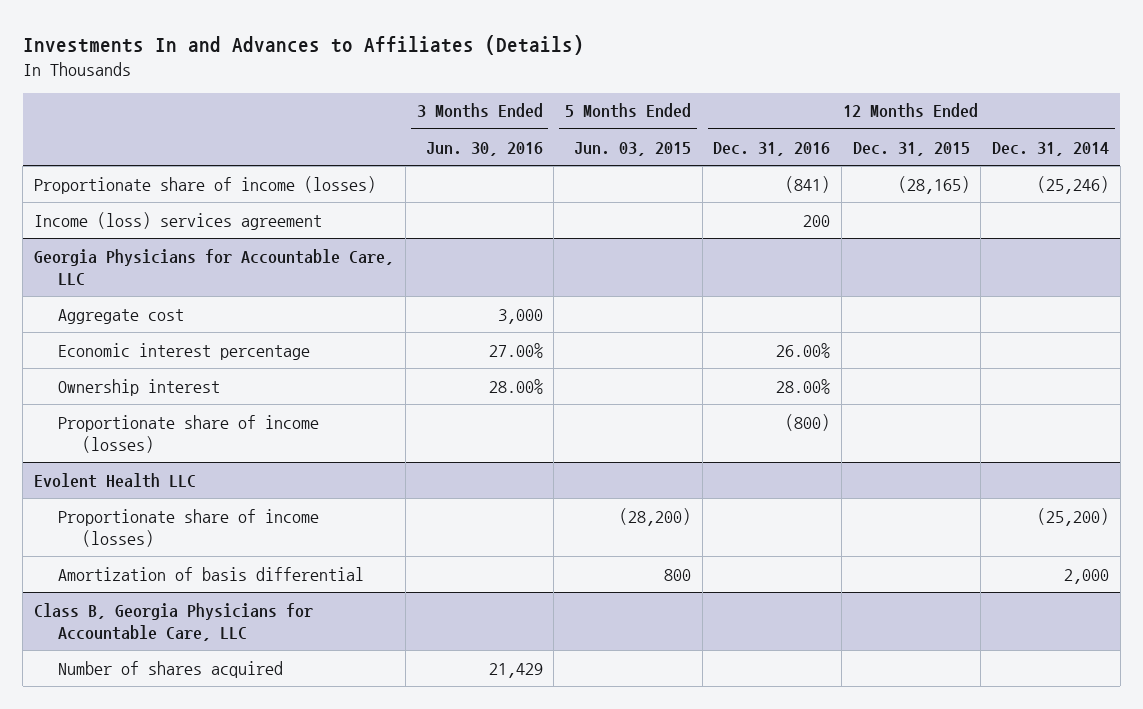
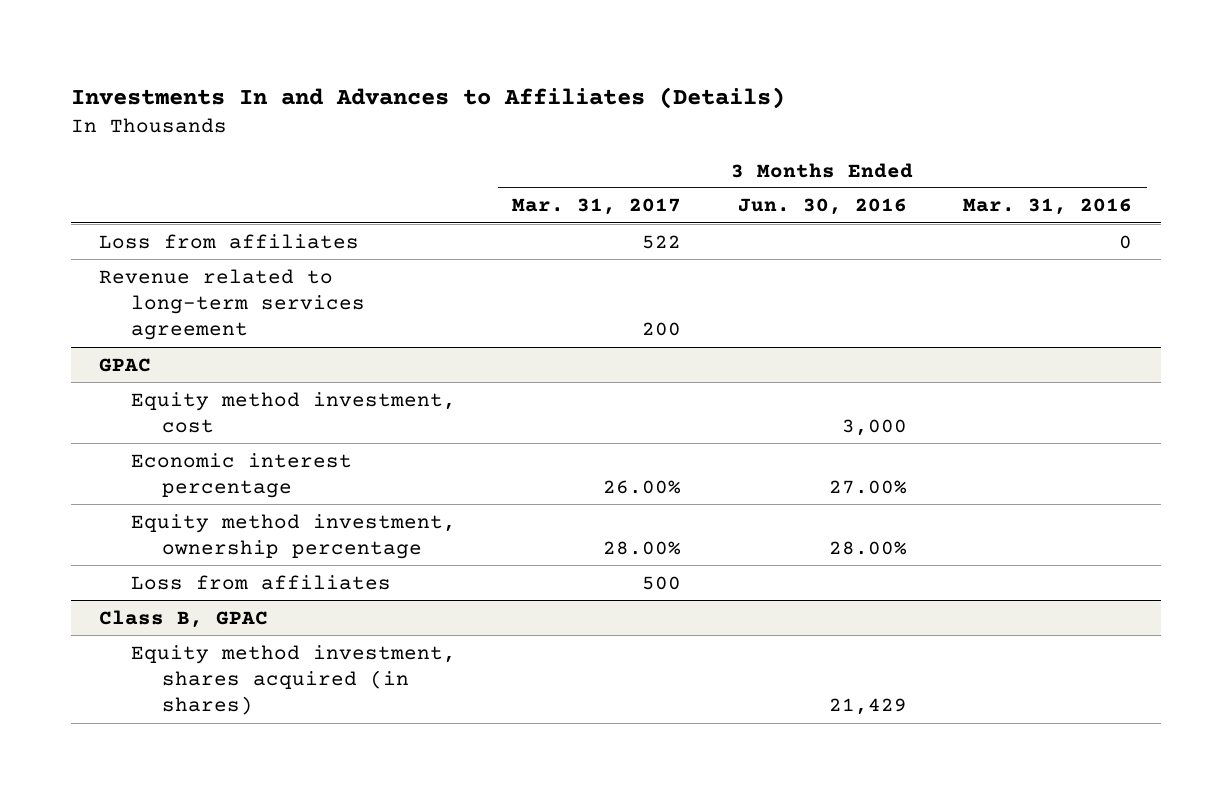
- | 3 Months Ended Jun. 30, 2016 | 5 Months Ended Jun. 03, 2015 | 12 Months Ended Dec. 31, 2016 | 12 Months Ended Dec. 31, 2015 | 12 Months Ended Dec. 31, 2014
+ | 3 Months Ended Mar. 31, 2017 | 3 Months Ended Jun. 30, 2016 | 3 Months Ended Mar. 31, 2016
- Proportionate share of income (losses) | | | (841) | (28,165) | (25,246)
- Income (loss) services agreement | | | 200 | |
- Georgia Physicians for Accountable Care, LLC
- Aggregate cost | 3,000 | | | |
+ Loss from affiliates | 522 | | 0
+ Revenue related to long-term services agreement | 200 | |
+ GPAC
+ Equity method investment, cost | | 3,000 |
- Ownership interest | 28.00% | | 28.00% | |
- Proportionate share of income (losses) | | | (800) | |
- Evolent Health LLC
- Proportionate share of income (losses) | | (28,200) | | | (25,200)
- Amortization of basis differential | | 800 | | | 2,000
- Class B, Georgia Physicians for Accountable Care, LLC
- Number of shares acquired | 21,429 | | | |
+ Equity method investment, ownership percentage | 28.00% | 28.00% |
+ Loss from affiliates | 500 | |
+ Class B, GPAC
+ Equity method investment, shares acquired (in shares) | | 21,429 |

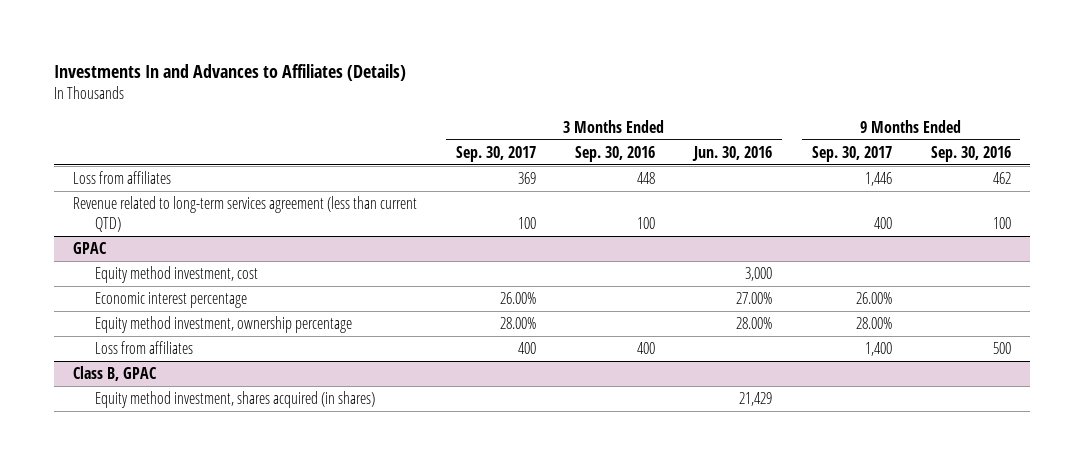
- | 3 Months Ended Mar. 31, 2017 | 3 Months Ended Jun. 30, 2016 | 3 Months Ended Mar. 31, 2016
+ | 3 Months Ended Sep. 30, 2017 | 3 Months Ended Sep. 30, 2016 | 3 Months Ended Jun. 30, 2016 | 9 Months Ended Sep. 30, 2017 | 9 Months Ended Sep. 30, 2016
- Revenue related to long-term services agreement | 200 | |
+ Revenue related to long-term services agreement (less than current QTD) | 100 | 100 | | 400 | 100

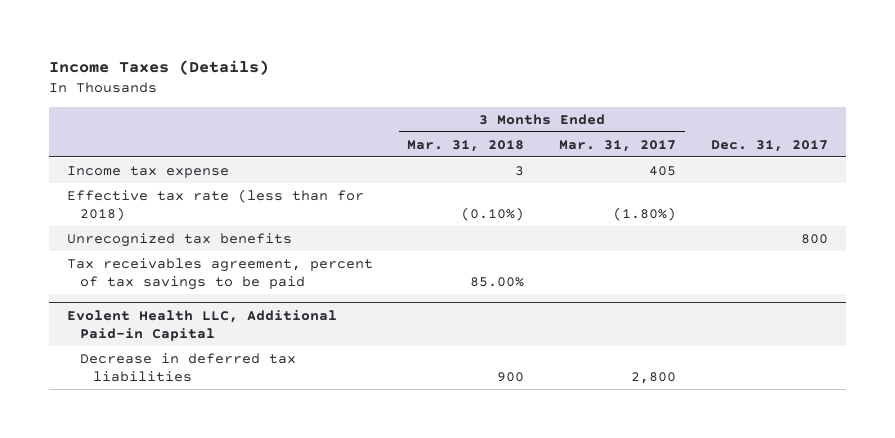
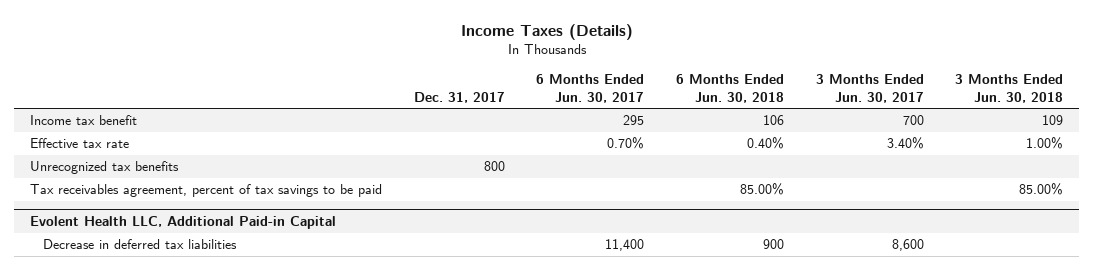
- | 3 Months Ended Mar. 31, 2018 | 3 Months Ended Mar. 31, 2017 | Dec. 31, 2017
+ | Dec. 31, 2017 | 6 Months Ended Jun. 30, 2017 | 6 Months Ended Jun. 30, 2018 | 3 Months Ended Jun. 30, 2017 | 3 Months Ended Jun. 30, 2018
- Income tax expense | 3 | 405 |
- Effective tax rate (less than for 2018) | (0.10%) | (1.80%) |
+ Income tax benefit | | 295 | 106 | 700 | 109
+ Effective tax rate | | 0.70% | 0.40% | 3.40% | 1.00%

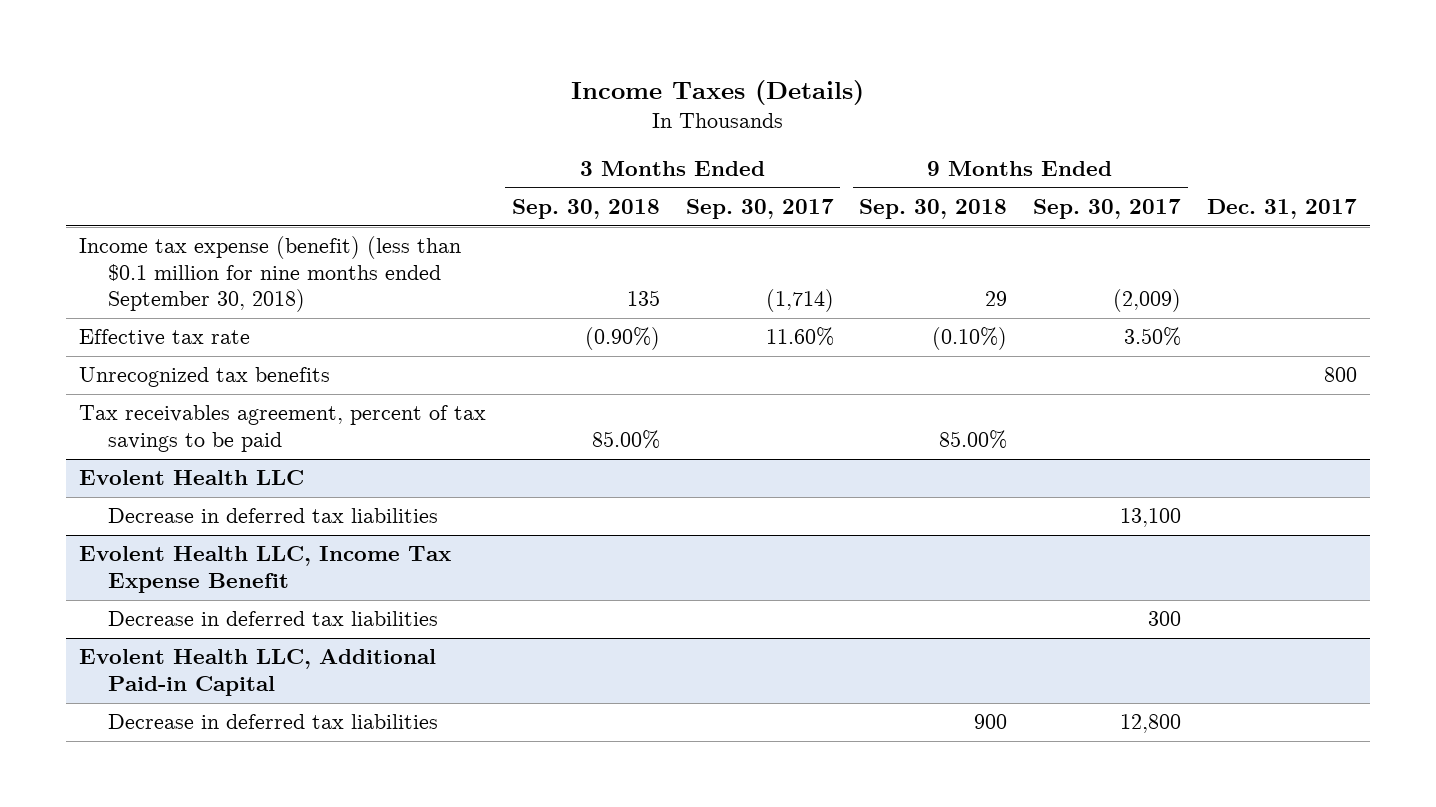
- | Dec. 31, 2017 | 6 Months Ended Jun. 30, 2017 | 6 Months Ended Jun. 30, 2018 | 3 Months Ended Jun. 30, 2017 | 3 Months Ended Jun. 30, 2018
+ | 3 Months Ended Sep. 30, 2018 | 3 Months Ended Sep. 30, 2017 | 9 Months Ended Sep. 30, 2018 | 9 Months Ended Sep. 30, 2017 | Dec. 31, 2017
- Income tax benefit | | 295 | 106 | 700 | 109
+ Income tax expense (benefit) (less than $0.1 million for nine months ended September 30, 2018) | 135 | (1,714) | 29 | (2,009) |
+ Evolent Health LLC
+ Decrease in deferred tax liabilities | | | | 13,100 |
+ Evolent Health LLC, Income Tax Expense Benefit
+ Decrease in deferred tax liabilities | | | | 300 |

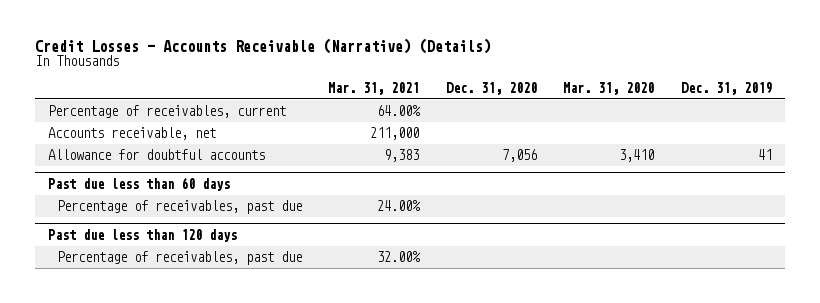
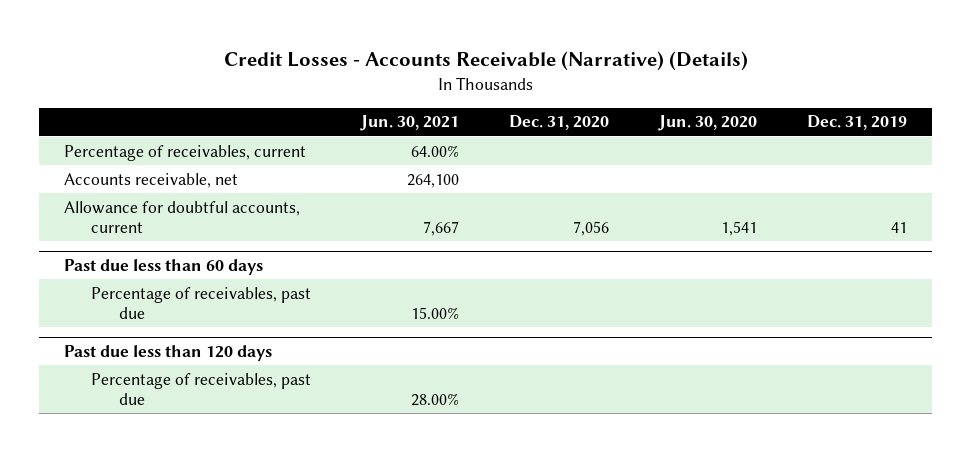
- | Mar. 31, 2021 | Dec. 31, 2020 | Mar. 31, 2020 | Dec. 31, 2019
+ | Jun. 30, 2021 | Dec. 31, 2020 | Jun. 30, 2020 | Dec. 31, 2019
- Allowance for doubtful accounts | 9,383 | 7,056 | 3,410 | 41
+ Allowance for doubtful accounts, current | 7,667 | 7,056 | 1,541 | 41

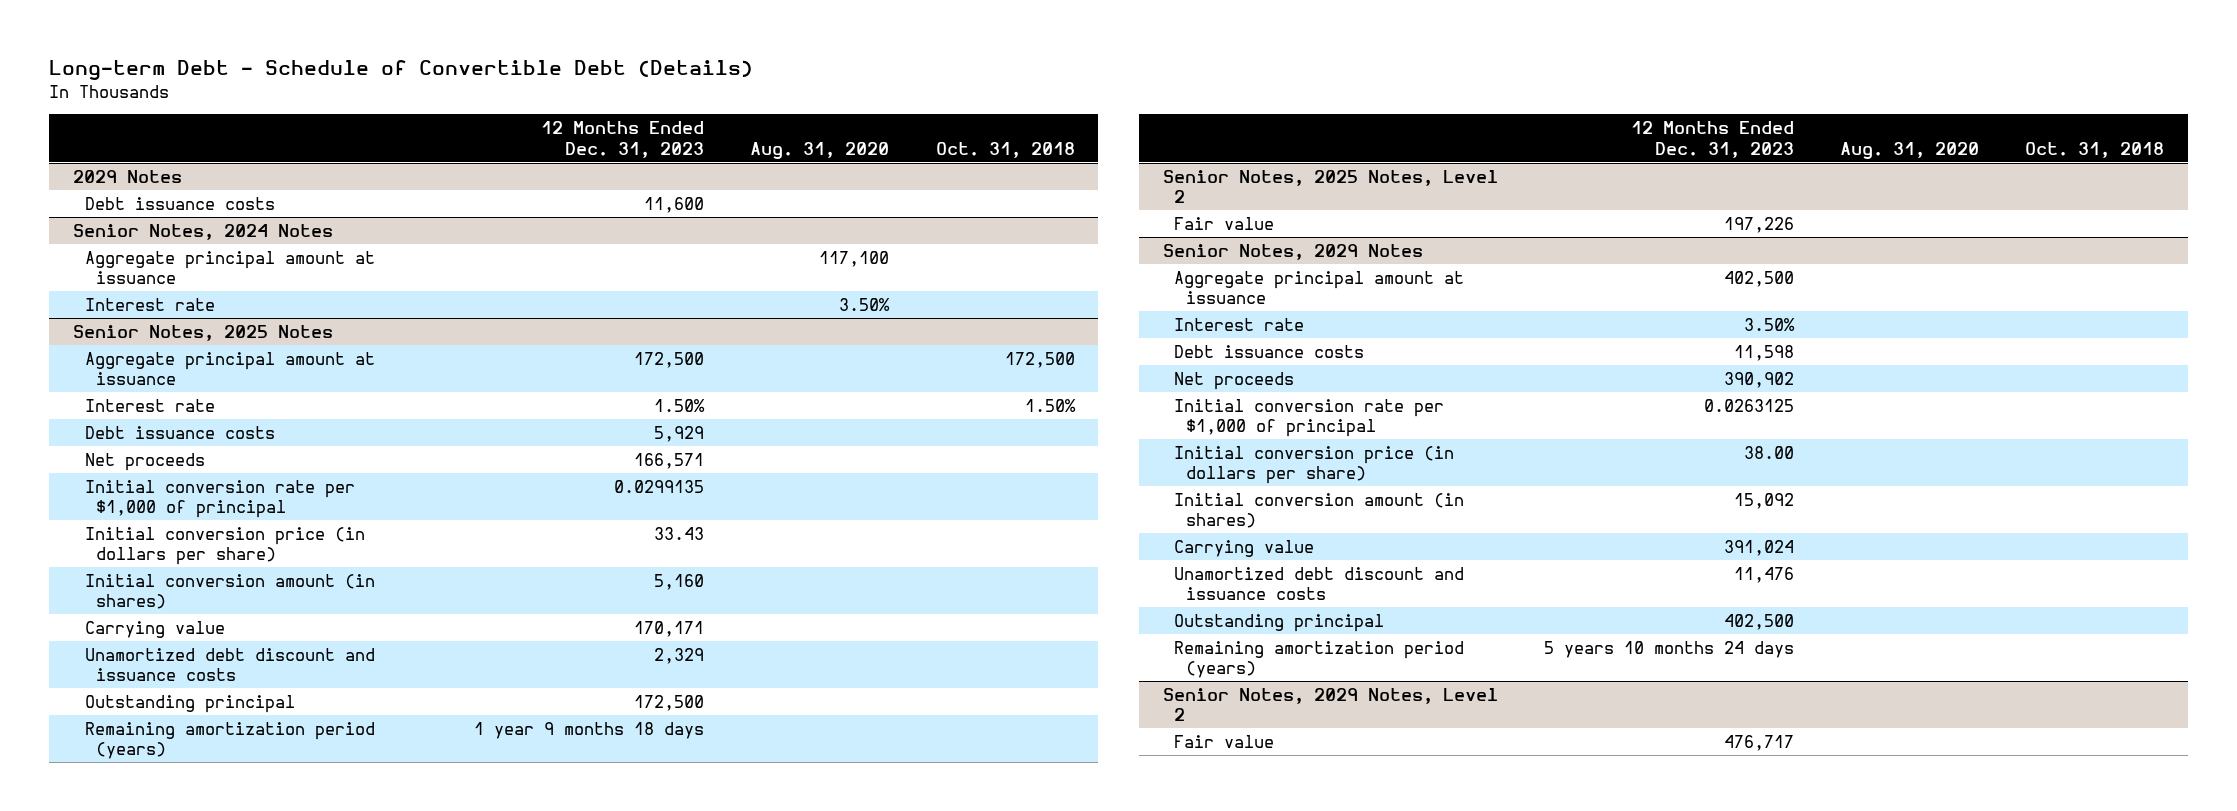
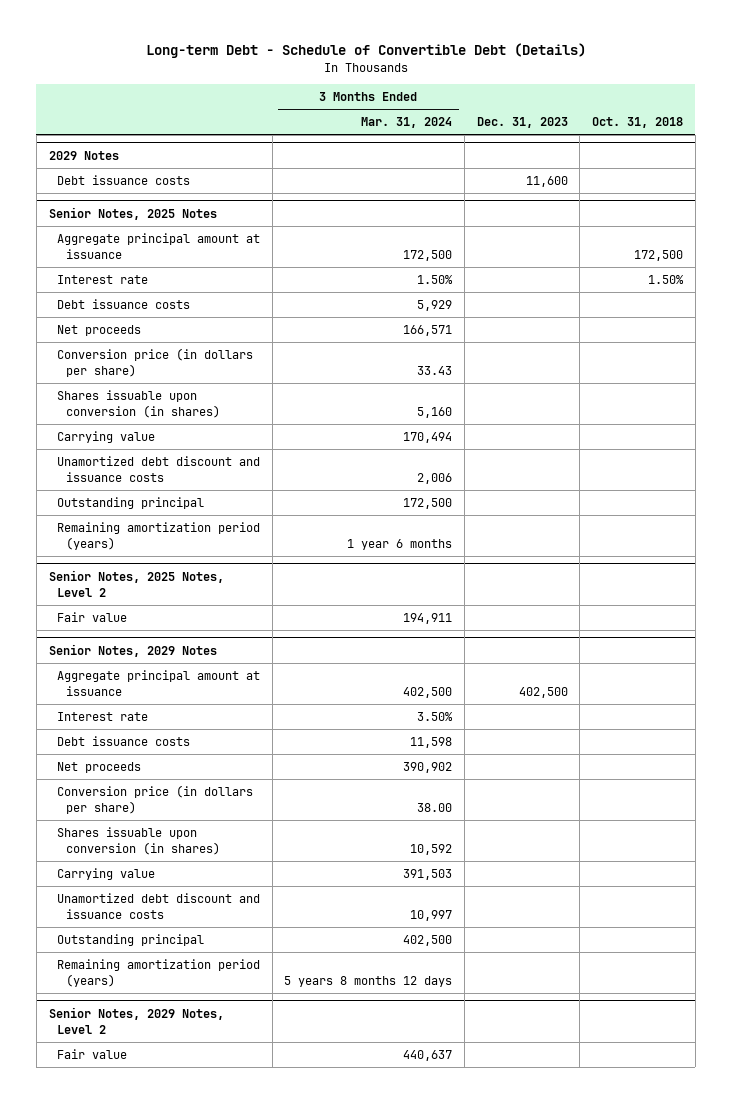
- | 12 Months Ended Dec. 31, 2023 | Aug. 31, 2020 | Oct. 31, 2018
+ | 3 Months Ended Mar. 31, 2024 | Dec. 31, 2023 | Oct. 31, 2018
- Senior Notes, 2024 Notes
- Aggregate principal amount at issuance | | 117,100 |
- Interest rate | | 3.50% |
@ Senior Notes, 2025 Notes
- Initial conversion rate per $1,000 of principal | 0.0299135 | |
- Initial conversion price (in dollars per share) | 33.43 | |
- Initial conversion amount (in shares) | 5,160 | |
+ Conversion price (in dollars per share) | 33.43 | |
+ Shares issuable upon conversion (in shares) | 5,160 | |
@ Senior Notes, 2029 Notes
- Initial conversion rate per $1,000 of principal | 0.0263125 | |
- Initial conversion price (in dollars per share) | 38.00 | |
- Initial conversion amount (in shares) | 15,092 | |
+ Conversion price (in dollars per share) | 38.00 | |
+ Shares issuable upon conversion (in shares) | 10,592 | |

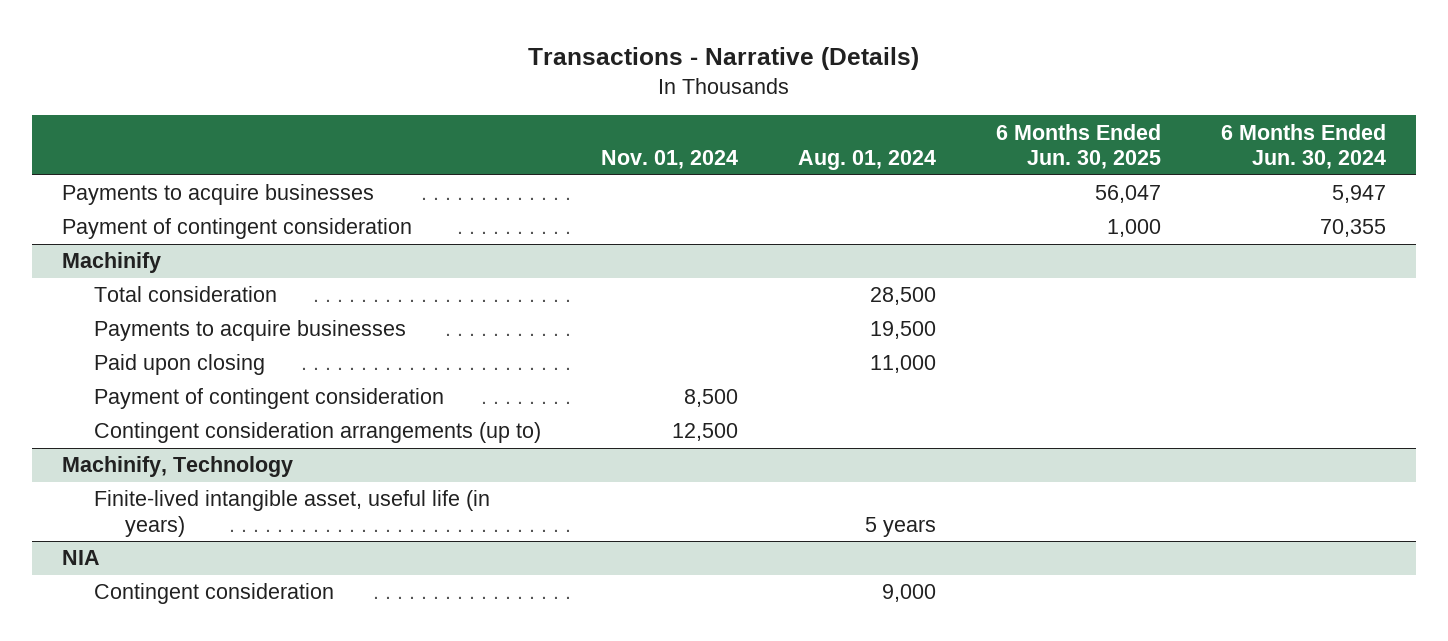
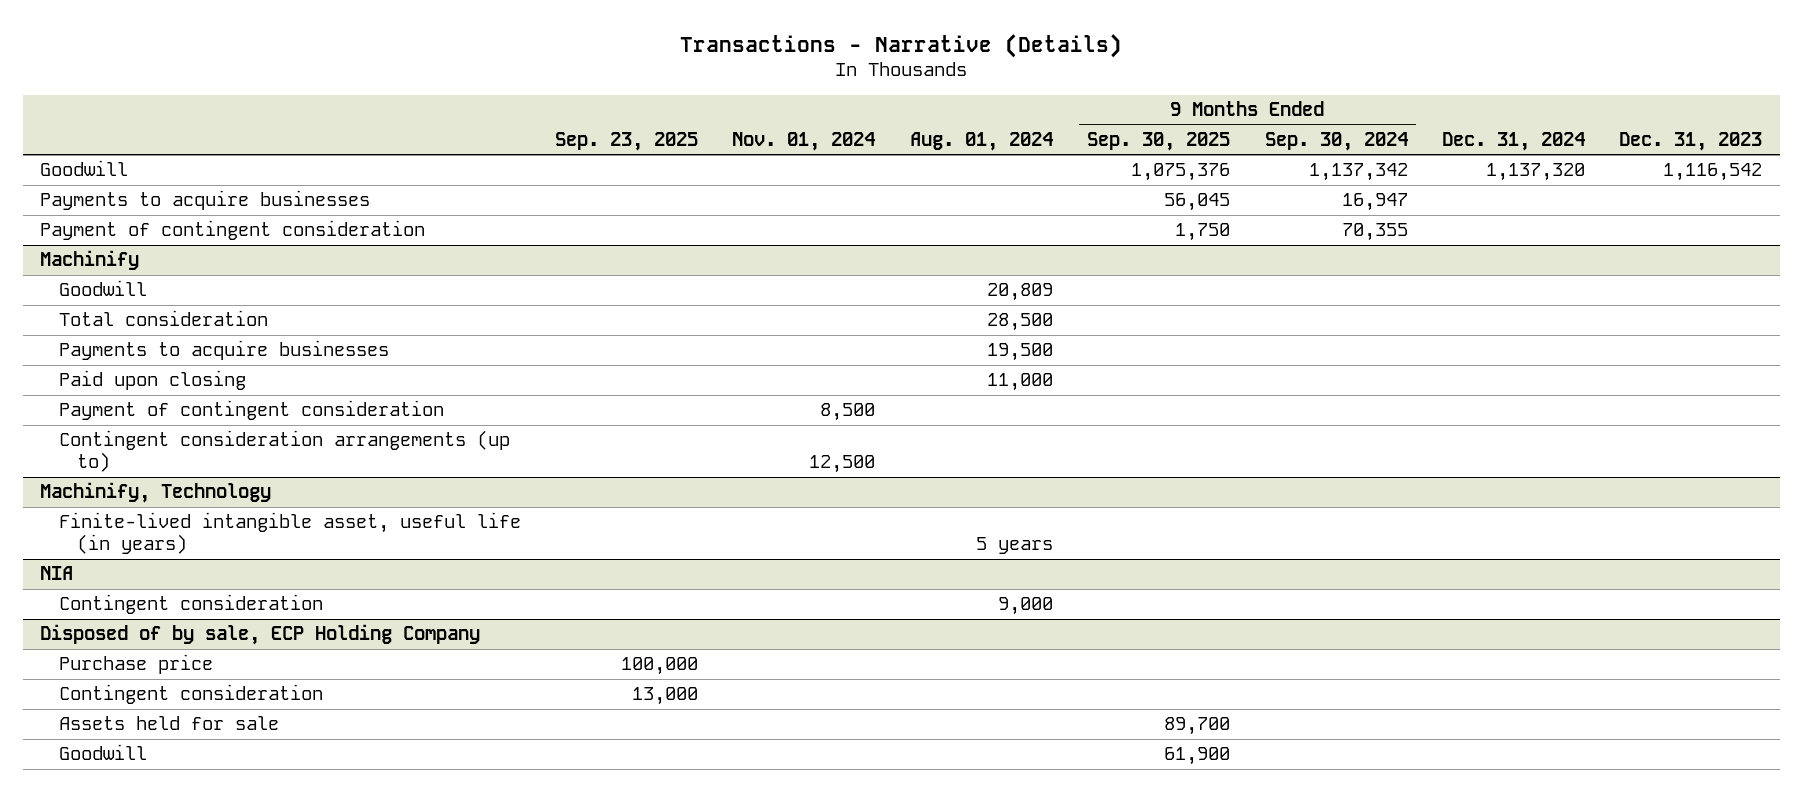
- | Nov. 01, 2024 | Aug. 01, 2024 | 6 Months Ended Jun. 30, 2025 | 6 Months Ended Jun. 30, 2024
+ | Sep. 23, 2025 | Nov. 01, 2024 | Aug. 01, 2024 | 9 Months Ended Sep. 30, 2025 | 9 Months Ended Sep. 30, 2024 | Dec. 31, 2024 | Dec. 31, 2023
+ Goodwill | | | | 1,075,376 | 1,137,342 | 1,137,320 | 1,116,542
@ Machinify
+ Goodwill | | | 20,809 | | | |
+ Disposed of by sale, ECP Holding Company
+ Purchase price | 100,000 | | | | | |
+ Contingent consideration | 13,000 | | | | | |
+ Assets held for sale | | | | 89,700 | | |
+ Goodwill | | | | 61,900 | | |

